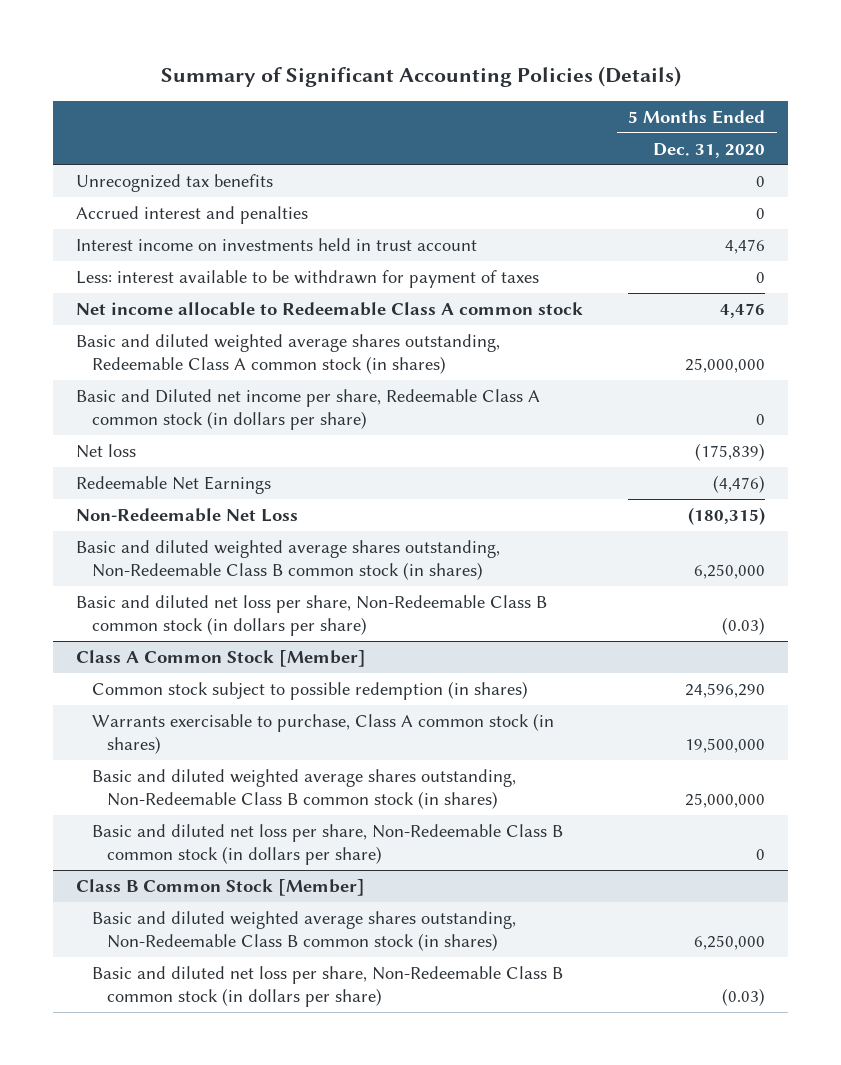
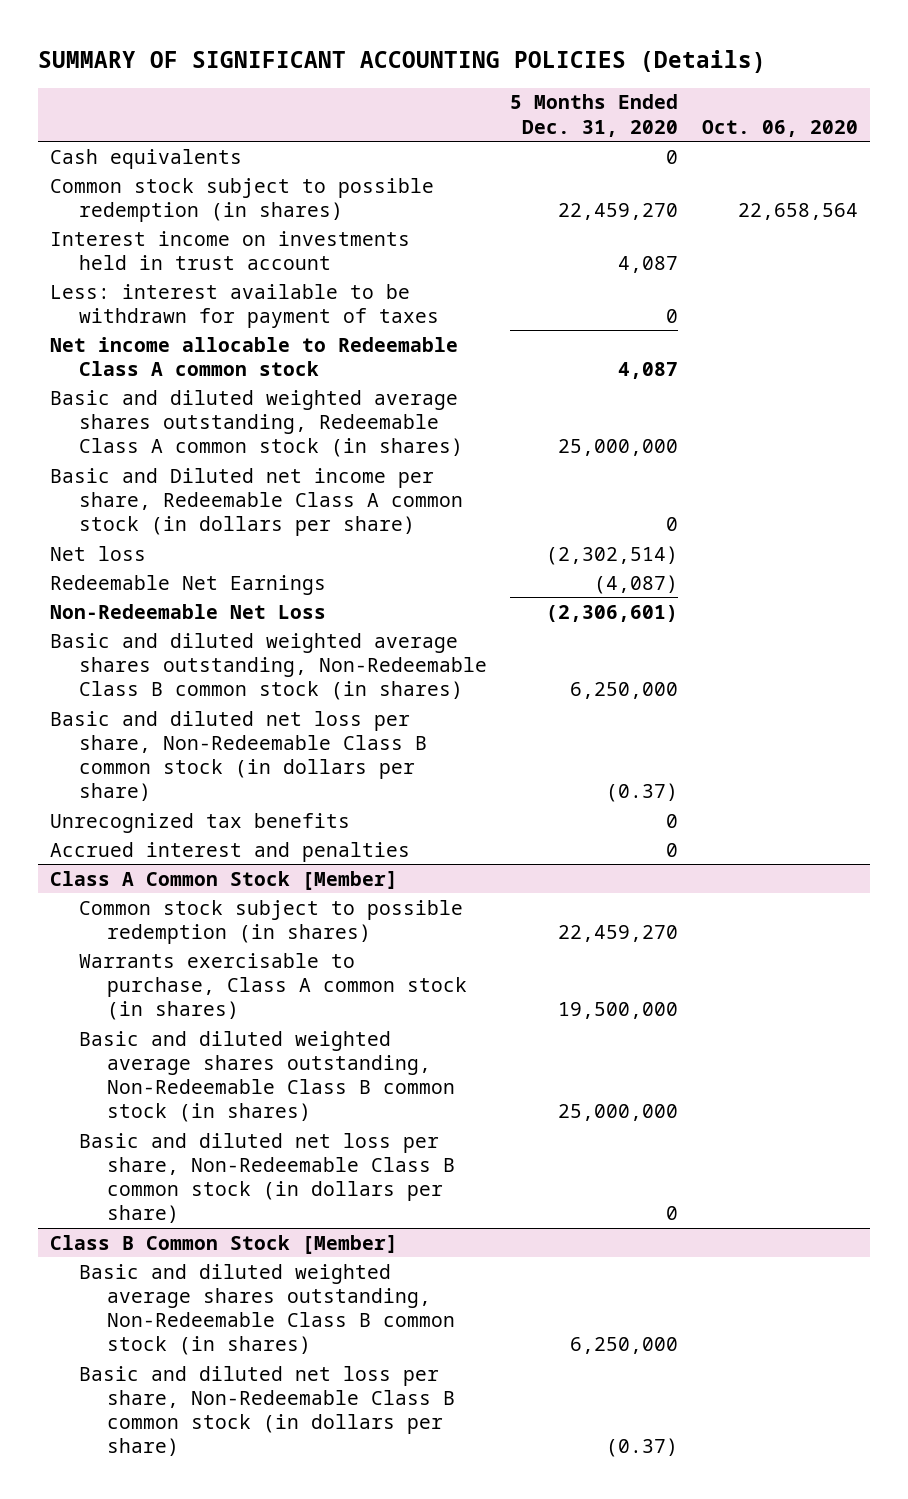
- Summary of Significant Accounting Policies (Details)
+ SUMMARY OF SIGNIFICANT ACCOUNTING POLICIES (Details)
- | 5 Months Ended Dec. 31, 2020
+ | 5 Months Ended Dec. 31, 2020 | Oct. 06, 2020
- Interest income on investments held in trust account | 4,476
+ Cash equivalents | 0 |
+ Common stock subject to possible redemption (in shares) | 22,459,270 | 22,658,564
+ Interest income on investments held in trust account | 4,087 |
- Net income allocable to Redeemable Class A common stock | 4,476
+ Net income allocable to Redeemable Class A common stock | 4,087 |
- Net loss | (175,839)
- Redeemable Net Earnings | (4,476)
- Non-Redeemable Net Loss | (180,315)
+ Net loss | (2,302,514) |
+ Redeemable Net Earnings | (4,087) |
+ Non-Redeemable Net Loss | (2,306,601) |
- Basic and diluted net loss per share, Non-Redeemable Class B common stock (in dollars per share) | (0.03)
+ Basic and diluted net loss per share, Non-Redeemable Class B common stock (in dollars per share) | (0.37) |
moved down: Unrecognized tax benefits | 0 |
moved down: Accrued interest and penalties | 0 |
@ Class A Common Stock [Member]
- Common stock subject to possible redemption (in shares) | 24,596,290
+ Common stock subject to possible redemption (in shares) | 22,459,270 |
@ Class B Common Stock [Member]
- Basic and diluted net loss per share, Non-Redeemable Class B common stock (in dollars per share) | (0.03)
+ Basic and diluted net loss per share, Non-Redeemable Class B common stock (in dollars per share) | (0.37) |

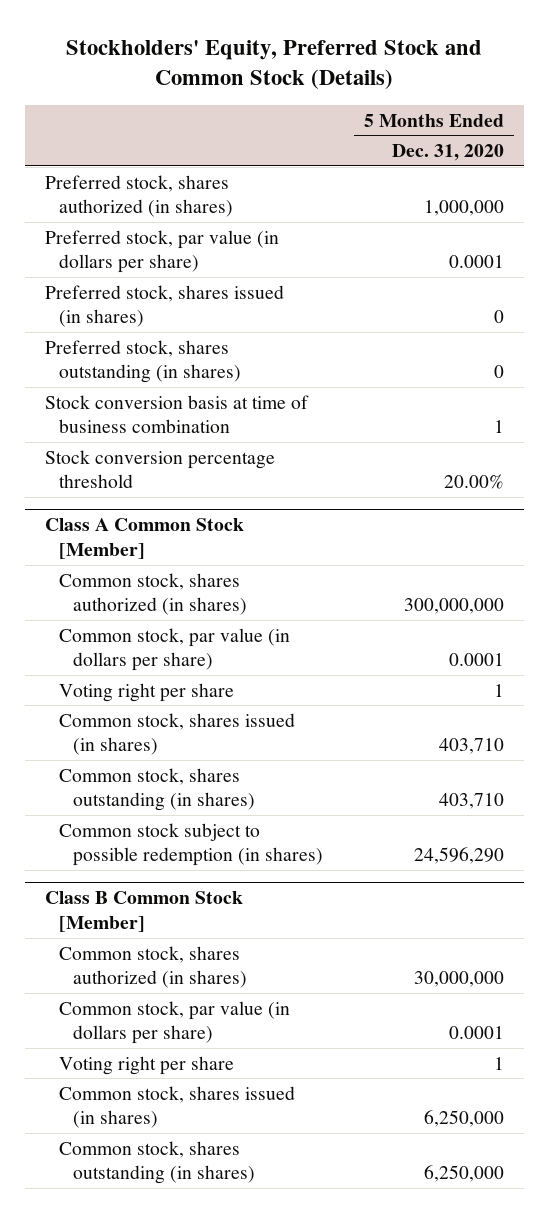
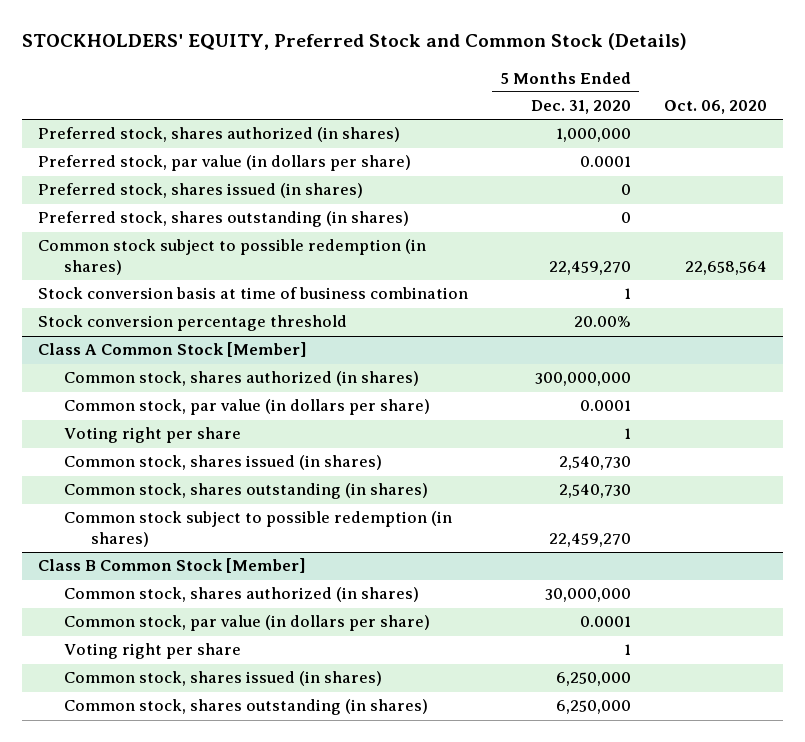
- Stockholders' Equity, Preferred Stock and Common Stock (Details)
+ STOCKHOLDERS' EQUITY, Preferred Stock and Common Stock (Details)
- | 5 Months Ended Dec. 31, 2020
+ | 5 Months Ended Dec. 31, 2020 | Oct. 06, 2020
+ Common stock subject to possible redemption (in shares) | 22,459,270 | 22,658,564
@ Class A Common Stock [Member]
- Common stock, shares issued (in shares) | 403,710
- Common stock, shares outstanding (in shares) | 403,710
- Common stock subject to possible redemption (in shares) | 24,596,290
+ Common stock, shares issued (in shares) | 2,540,730 |
+ Common stock, shares outstanding (in shares) | 2,540,730 |
+ Common stock subject to possible redemption (in shares) | 22,459,270 |

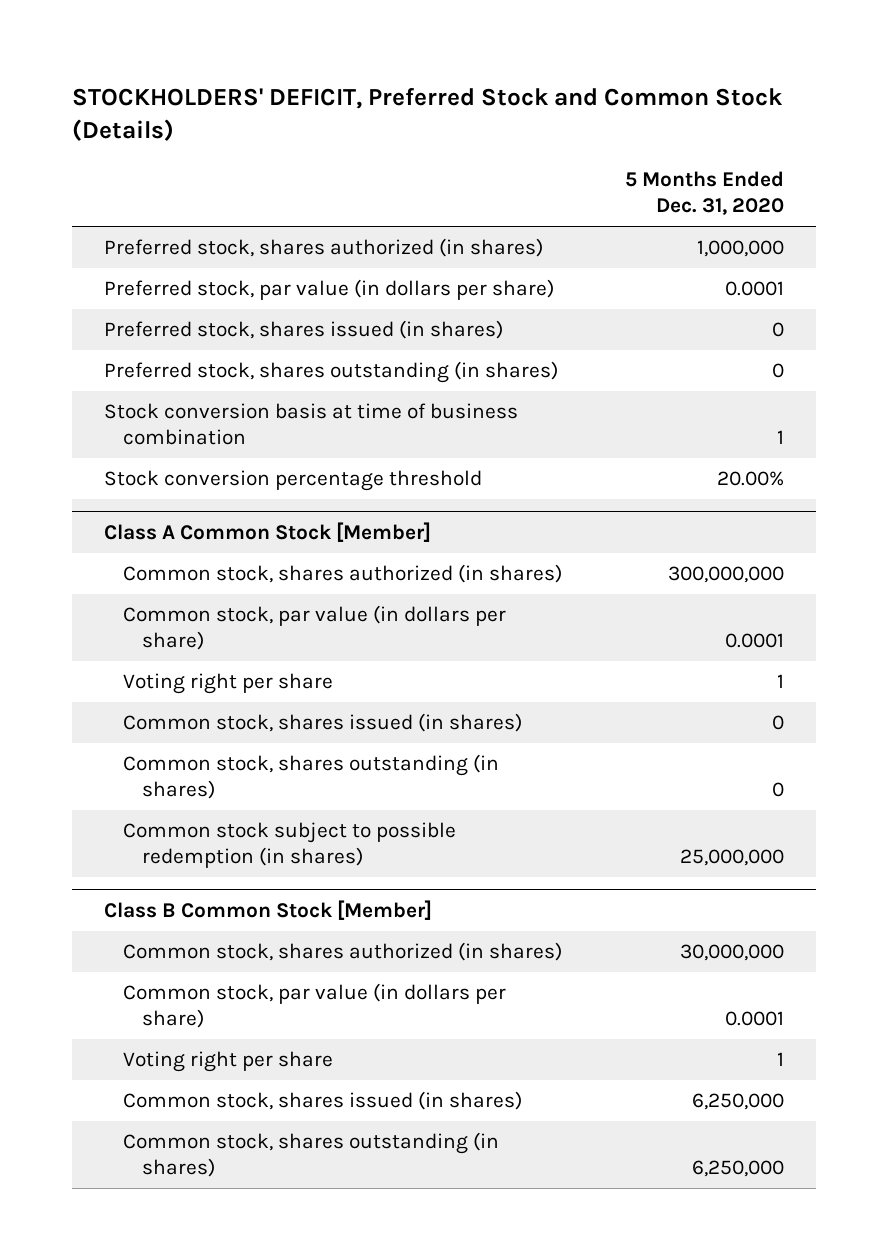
- STOCKHOLDERS' EQUITY, Preferred Stock and Common Stock (Details)
+ STOCKHOLDERS' DEFICIT, Preferred Stock and Common Stock (Details)
- | 5 Months Ended Dec. 31, 2020 | Oct. 06, 2020
+ | 5 Months Ended Dec. 31, 2020
- Common stock subject to possible redemption (in shares) | 22,459,270 | 22,658,564
@ Class A Common Stock [Member]
- Common stock, shares issued (in shares) | 2,540,730 |
- Common stock, shares outstanding (in shares) | 2,540,730 |
- Common stock subject to possible redemption (in shares) | 22,459,270 |
+ Common stock, shares issued (in shares) | 0
+ Common stock, shares outstanding (in shares) | 0
+ Common stock subject to possible redemption (in shares) | 25,000,000

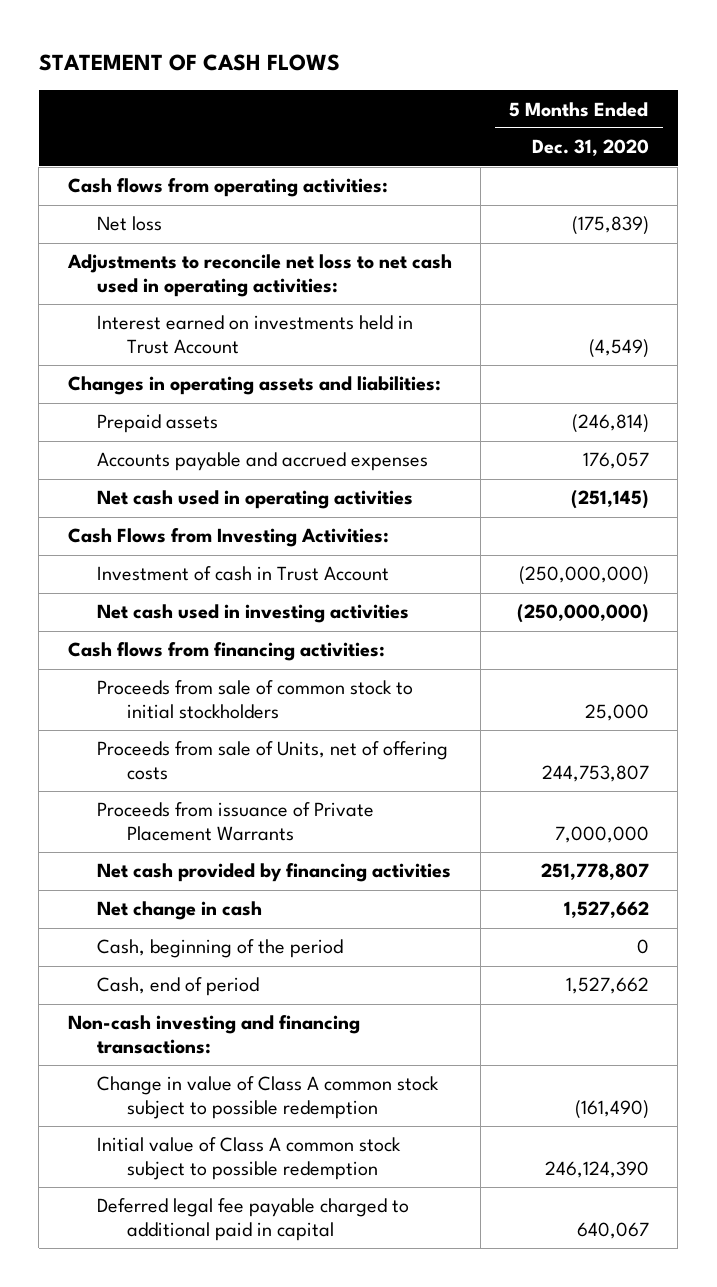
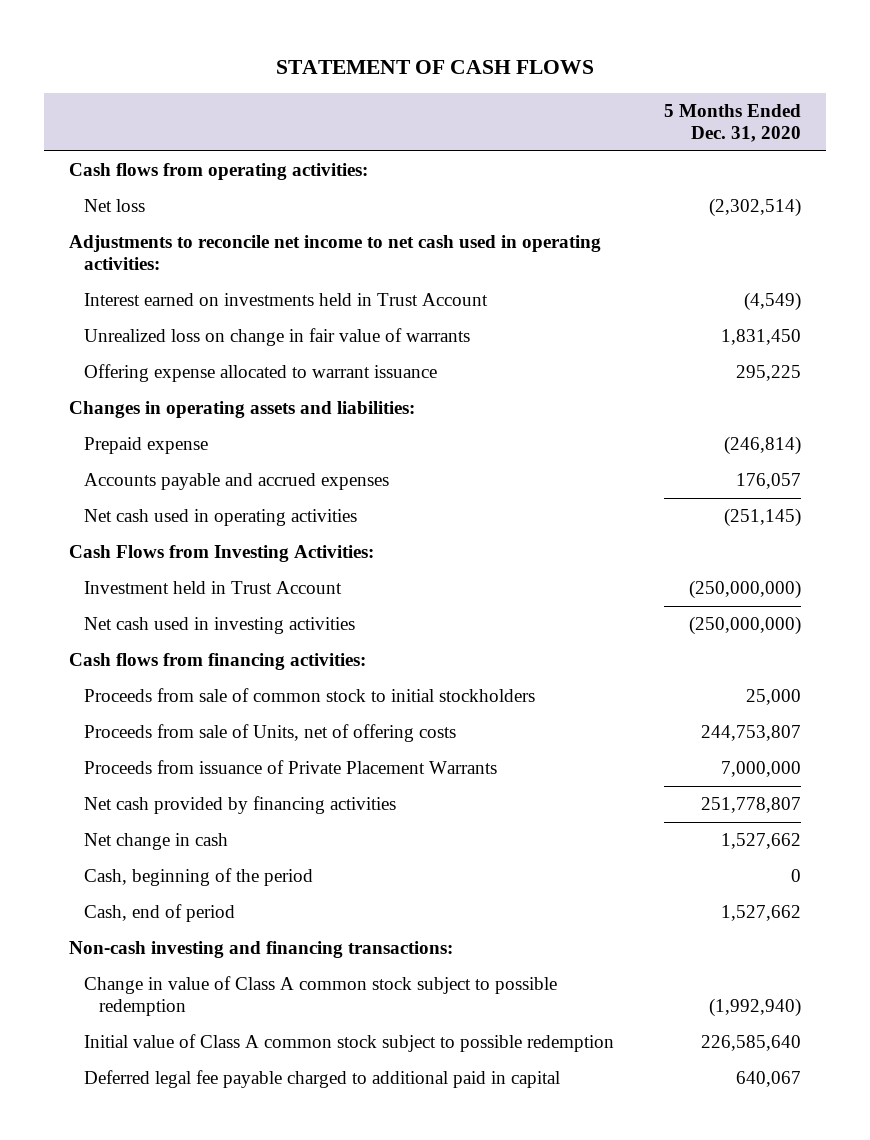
- Net loss | (175,839)
- Adjustments to reconcile net loss to net cash used in operating activities:
+ Net loss | (2,302,514)
+ Adjustments to reconcile net income to net cash used in operating activities:
+ Unrealized loss on change in fair value of warrants | 1,831,450
+ Offering expense allocated to warrant issuance | 295,225
- Prepaid assets | (246,814)
+ Prepaid expense | (246,814)
- Investment of cash in Trust Account | (250,000,000)
+ Investment held in Trust Account | (250,000,000)
- Change in value of Class A common stock subject to possible redemption | (161,490)
- Initial value of Class A common stock subject to possible redemption | 246,124,390
+ Change in value of Class A common stock subject to possible redemption | (1,992,940)
+ Initial value of Class A common stock subject to possible redemption | 226,585,640

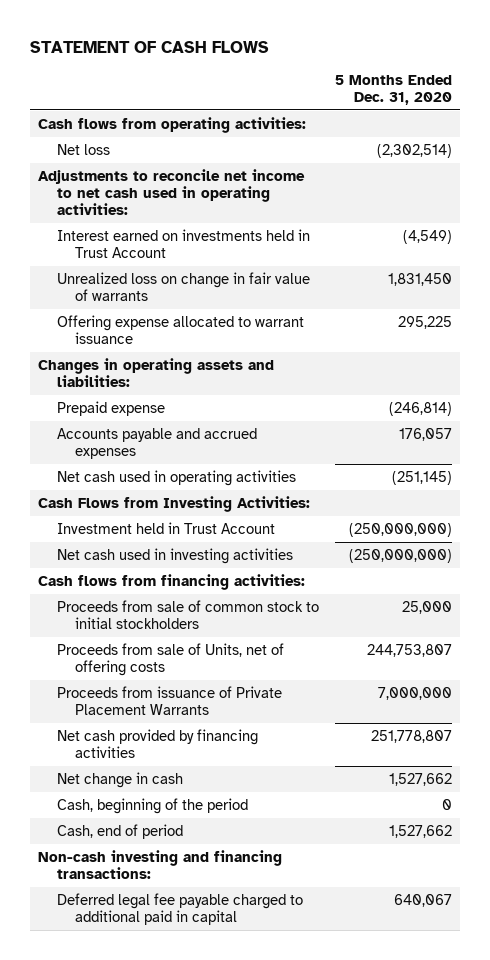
- Change in value of Class A common stock subject to possible redemption | (1,992,940)
- Initial value of Class A common stock subject to possible redemption | 226,585,640

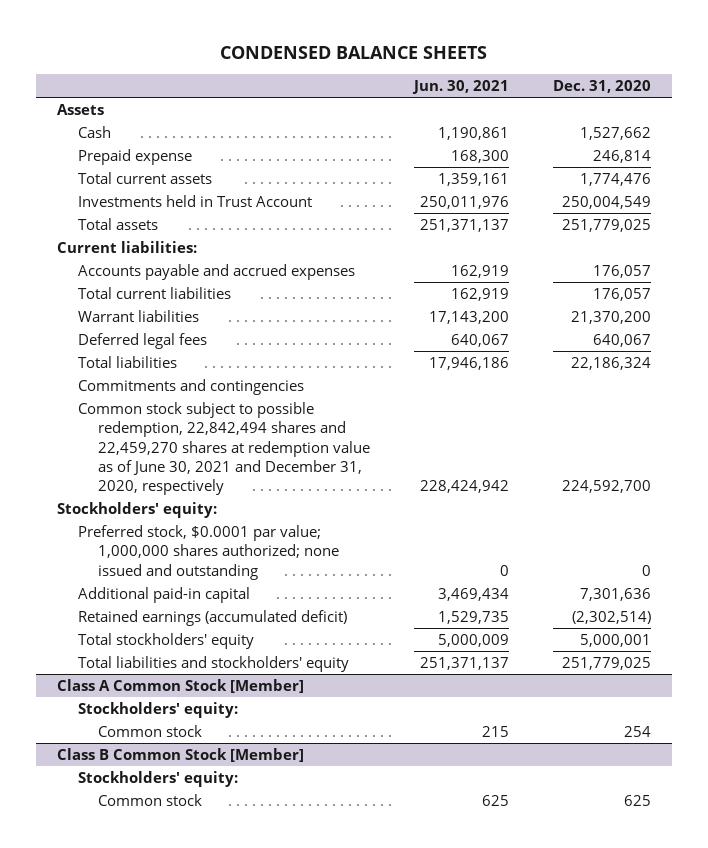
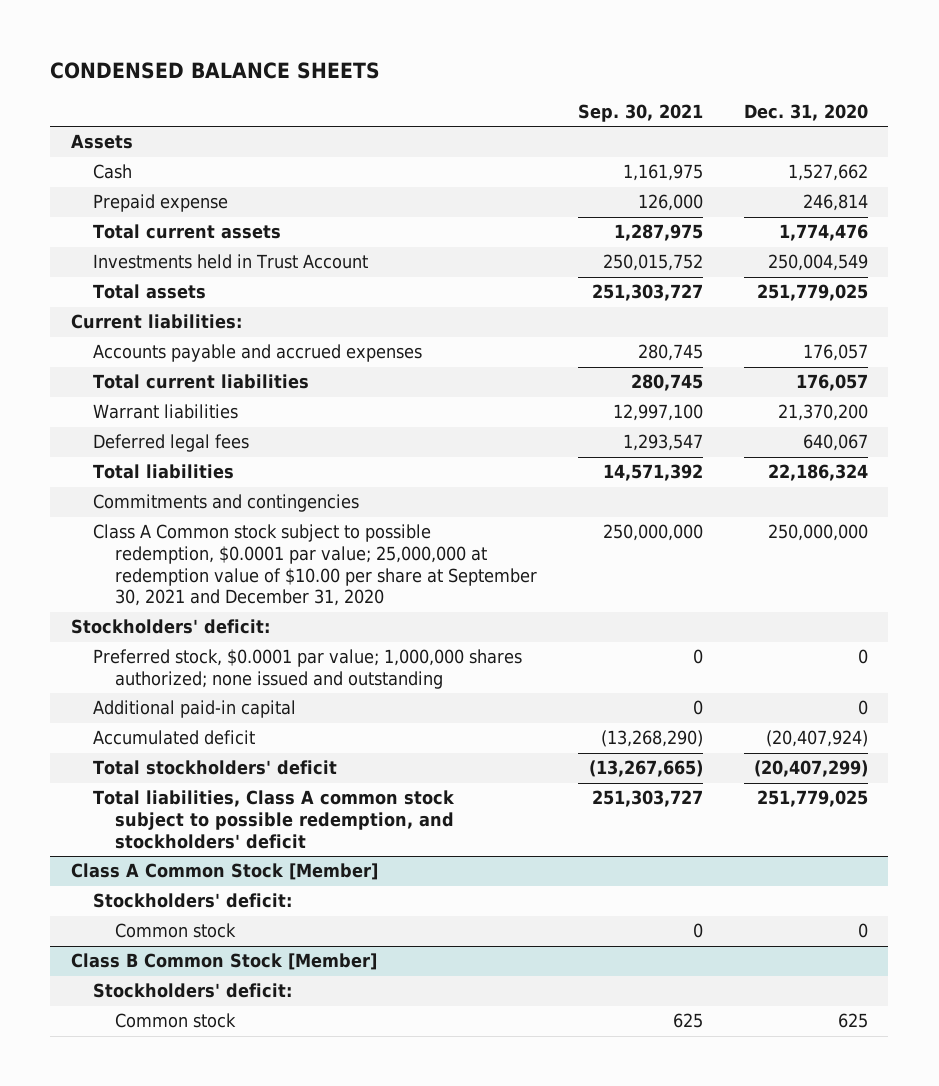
- | Jun. 30, 2021 | Dec. 31, 2020
+ | Sep. 30, 2021 | Dec. 31, 2020
- Common stock subject to possible redemption, 22,842,494 shares and 22,459,270 shares at redemption value as of June 30, 2021 and December 31, 2020, respectively | 228,424,942 | 224,592,700
- Stockholders' equity:
+ Class A Common stock subject to possible redemption, $0.0001 par value; 25,000,000 at redemption value of $10.00 per share at September 30, 2021 and December 31, 2020 | 250,000,000 | 250,000,000
+ Stockholders' deficit:
- Additional paid-in capital | 3,469,434 | 7,301,636
- Retained earnings (accumulated deficit) | 1,529,735 | (2,302,514)
- Total stockholders' equity | 5,000,009 | 5,000,001
- Total liabilities and stockholders' equity | 251,371,137 | 251,779,025
+ Additional paid-in capital | 0 | 0
+ Accumulated deficit | (13,268,290) | (20,407,924)
+ Total stockholders' deficit | (13,267,665) | (20,407,299)
+ Total liabilities, Class A common stock subject to possible redemption, and stockholders' deficit | 251,303,727 | 251,779,025
@ Class A Common Stock [Member]
- Stockholders' equity:
- Common stock | 215 | 254
+ Stockholders' deficit:
+ Common stock | 0 | 0
@ Class B Common Stock [Member]
- Stockholders' equity:
+ Stockholders' deficit:

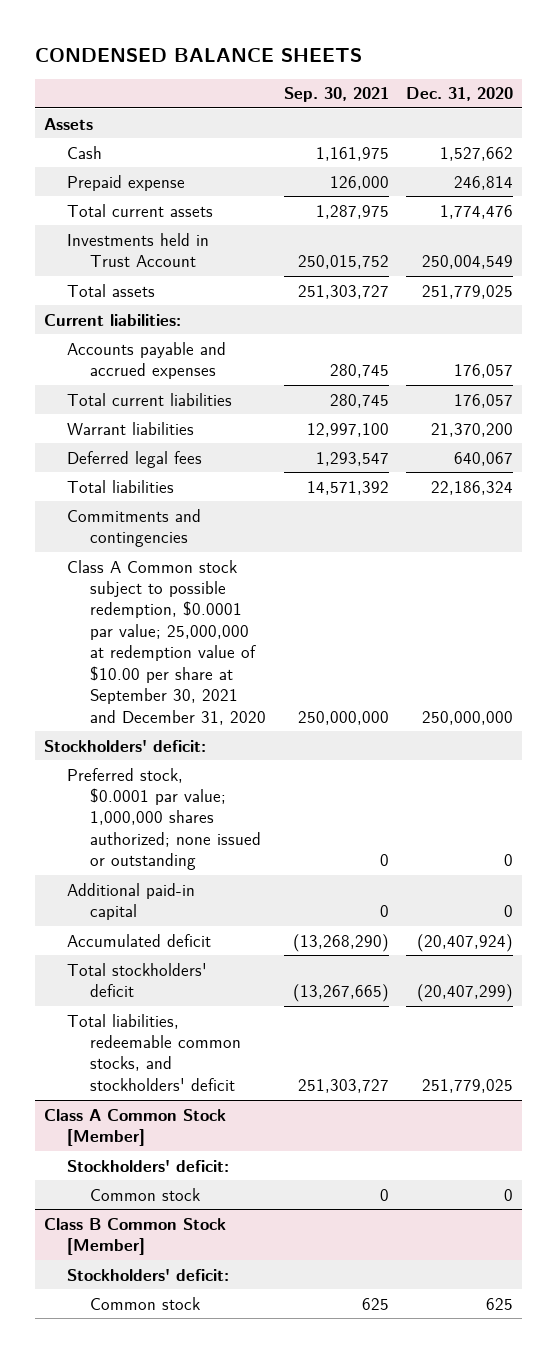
- Preferred stock, $0.0001 par value; 1,000,000 shares authorized; none issued and outstanding | 0 | 0
+ Preferred stock, $0.0001 par value; 1,000,000 shares authorized; none issued or outstanding | 0 | 0
- Total liabilities, Class A common stock subject to possible redemption, and stockholders' deficit | 251,303,727 | 251,779,025
+ Total liabilities, redeemable common stocks, and stockholders' deficit | 251,303,727 | 251,779,025

